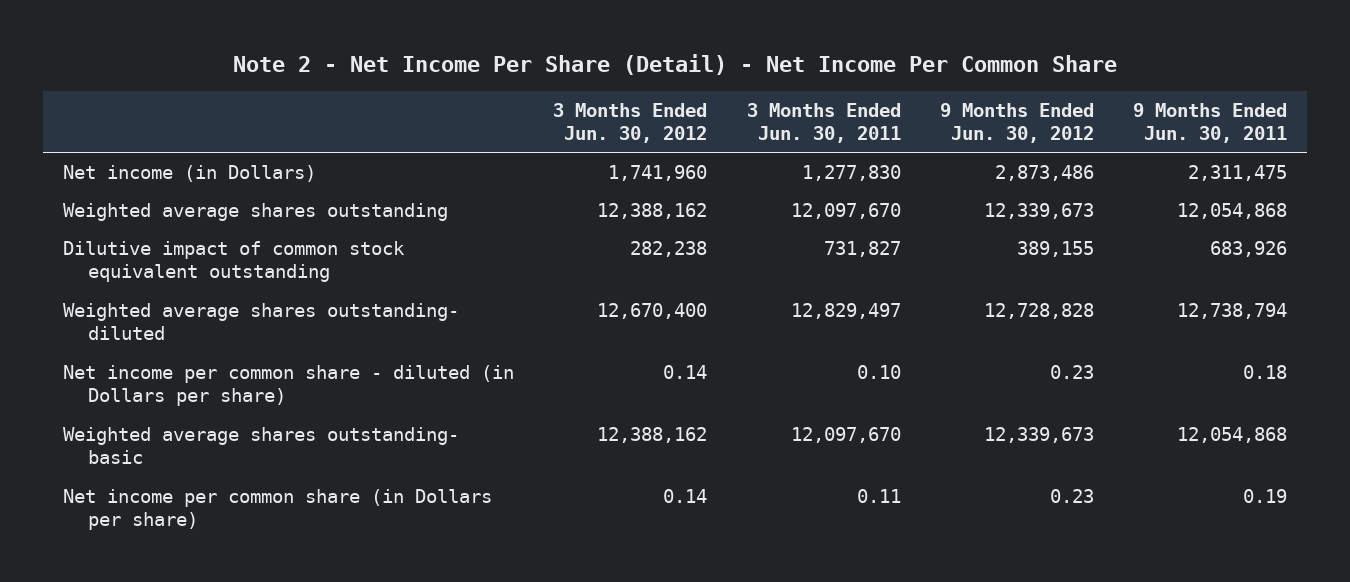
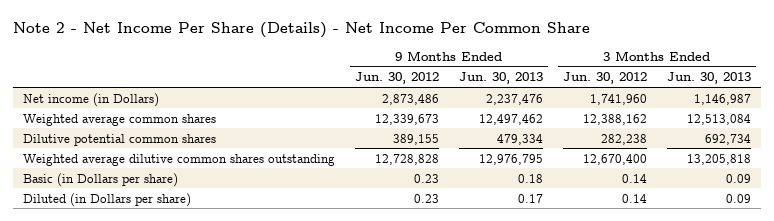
- Note 2 - Net Income Per Share (Detail) - Net Income Per Common Share
+ Note 2 - Net Income Per Share (Details) - Net Income Per Common Share
- | 3 Months Ended Jun. 30, 2012 | 3 Months Ended Jun. 30, 2011 | 9 Months Ended Jun. 30, 2012 | 9 Months Ended Jun. 30, 2011
+ | 9 Months Ended Jun. 30, 2012 | 9 Months Ended Jun. 30, 2013 | 3 Months Ended Jun. 30, 2012 | 3 Months Ended Jun. 30, 2013
- Weighted average shares outstanding | 12,388,162 | 12,097,670 | 12,339,673 | 12,054,868
- Dilutive impact of common stock equivalent outstanding | 282,238 | 731,827 | 389,155 | 683,926
- Weighted average shares outstanding- diluted | 12,670,400 | 12,829,497 | 12,728,828 | 12,738,794
- Net income per common share - diluted (in Dollars per share) | 0.14 | 0.10 | 0.23 | 0.18
- Weighted average shares outstanding- basic | 12,388,162 | 12,097,670 | 12,339,673 | 12,054,868
- Net income per common share (in Dollars per share) | 0.14 | 0.11 | 0.23 | 0.19
+ Weighted average common shares | 12,339,673 | 12,497,462 | 12,388,162 | 12,513,084
+ Dilutive potential common shares | 389,155 | 479,334 | 282,238 | 692,734
+ Weighted average dilutive common shares outstanding | 12,728,828 | 12,976,795 | 12,670,400 | 13,205,818
+ Basic (in Dollars per share) | 0.23 | 0.18 | 0.14 | 0.09
+ Diluted (in Dollars per share) | 0.23 | 0.17 | 0.14 | 0.09

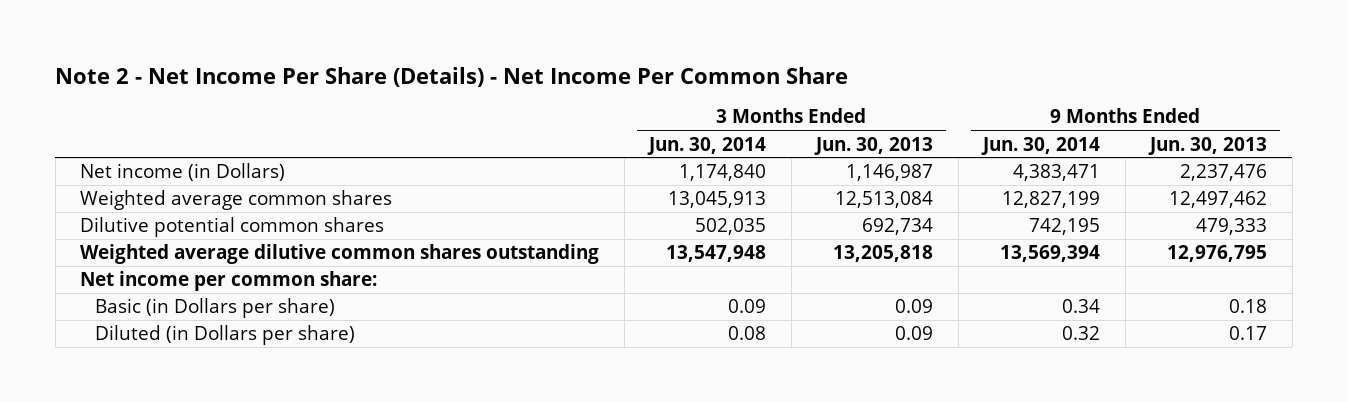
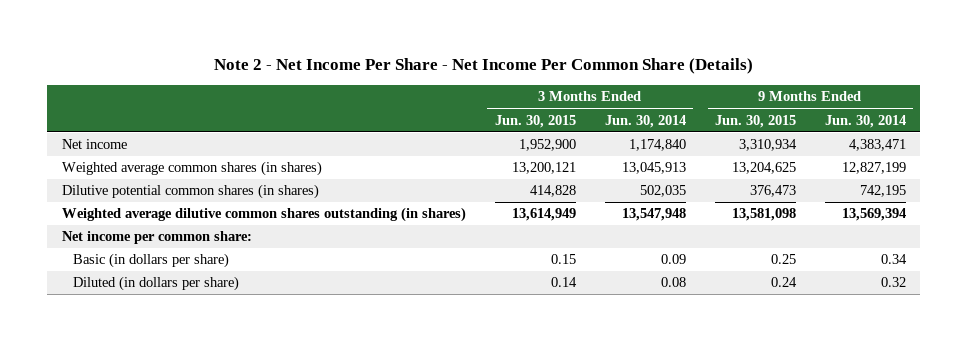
- Note 2 - Net Income Per Share (Details) - Net Income Per Common Share
+ Note 2 - Net Income Per Share - Net Income Per Common Share (Details)
- | 3 Months Ended Jun. 30, 2014 | 3 Months Ended Jun. 30, 2013 | 9 Months Ended Jun. 30, 2014 | 9 Months Ended Jun. 30, 2013
+ | 3 Months Ended Jun. 30, 2015 | 3 Months Ended Jun. 30, 2014 | 9 Months Ended Jun. 30, 2015 | 9 Months Ended Jun. 30, 2014
- Net income (in Dollars) | 1,174,840 | 1,146,987 | 4,383,471 | 2,237,476
- Weighted average common shares | 13,045,913 | 12,513,084 | 12,827,199 | 12,497,462
- Dilutive potential common shares | 502,035 | 692,734 | 742,195 | 479,333
- Weighted average dilutive common shares outstanding | 13,547,948 | 13,205,818 | 13,569,394 | 12,976,795
+ Net income | 1,952,900 | 1,174,840 | 3,310,934 | 4,383,471
+ Weighted average common shares (in shares) | 13,200,121 | 13,045,913 | 13,204,625 | 12,827,199
+ Dilutive potential common shares (in shares) | 414,828 | 502,035 | 376,473 | 742,195
+ Weighted average dilutive common shares outstanding (in shares) | 13,614,949 | 13,547,948 | 13,581,098 | 13,569,394
- Basic (in Dollars per share) | 0.09 | 0.09 | 0.34 | 0.18
- Diluted (in Dollars per share) | 0.08 | 0.09 | 0.32 | 0.17
+ Basic (in dollars per share) | 0.15 | 0.09 | 0.25 | 0.34
+ Diluted (in dollars per share) | 0.14 | 0.08 | 0.24 | 0.32

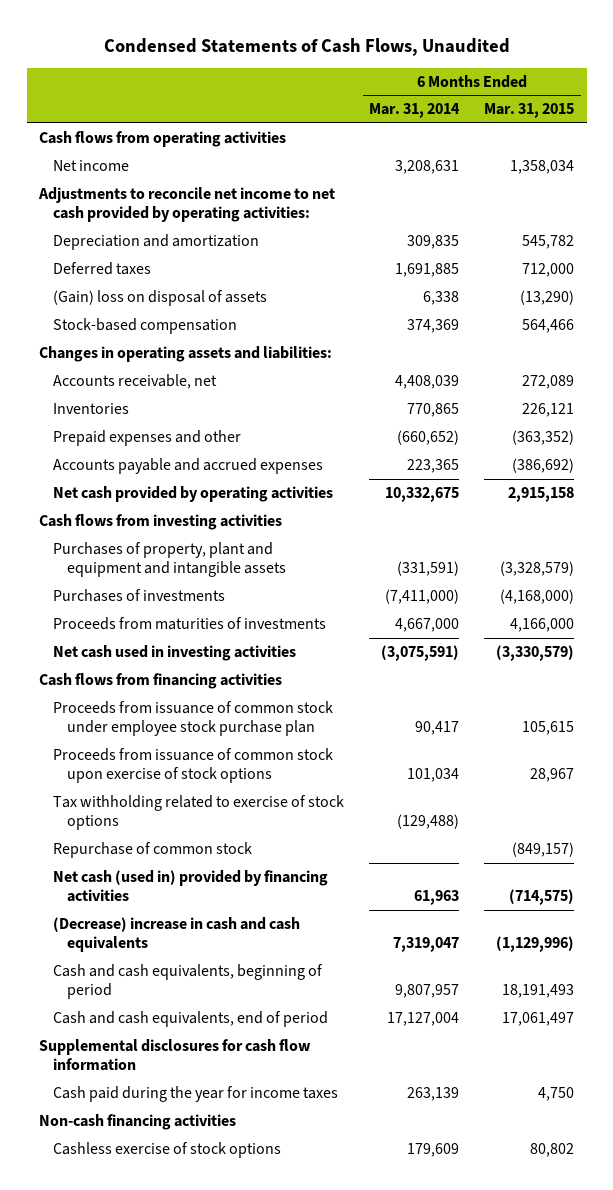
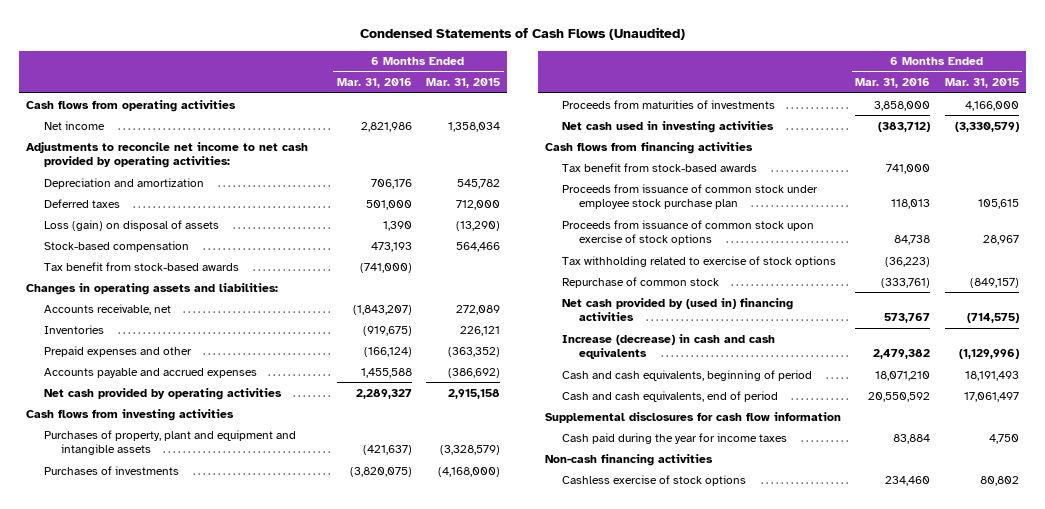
- Condensed Statements of Cash Flows, Unaudited
+ Condensed Statements of Cash Flows (Unaudited)
- | 6 Months Ended Mar. 31, 2014 | 6 Months Ended Mar. 31, 2015
+ | 6 Months Ended Mar. 31, 2016 | 6 Months Ended Mar. 31, 2015
- (Gain) loss on disposal of assets | 6,338 | (13,290)
+ Loss (gain) on disposal of assets | 1,390 | (13,290)
+ Tax benefit from stock-based awards | (741,000) |
+ Tax benefit from stock-based awards | 741,000 |
- Net cash (used in) provided by financing activities | 61,963 | (714,575)
- (Decrease) increase in cash and cash equivalents | 7,319,047 | (1,129,996)
+ Net cash provided by (used in) financing activities | 573,767 | (714,575)
+ Increase (decrease) in cash and cash equivalents | 2,479,382 | (1,129,996)

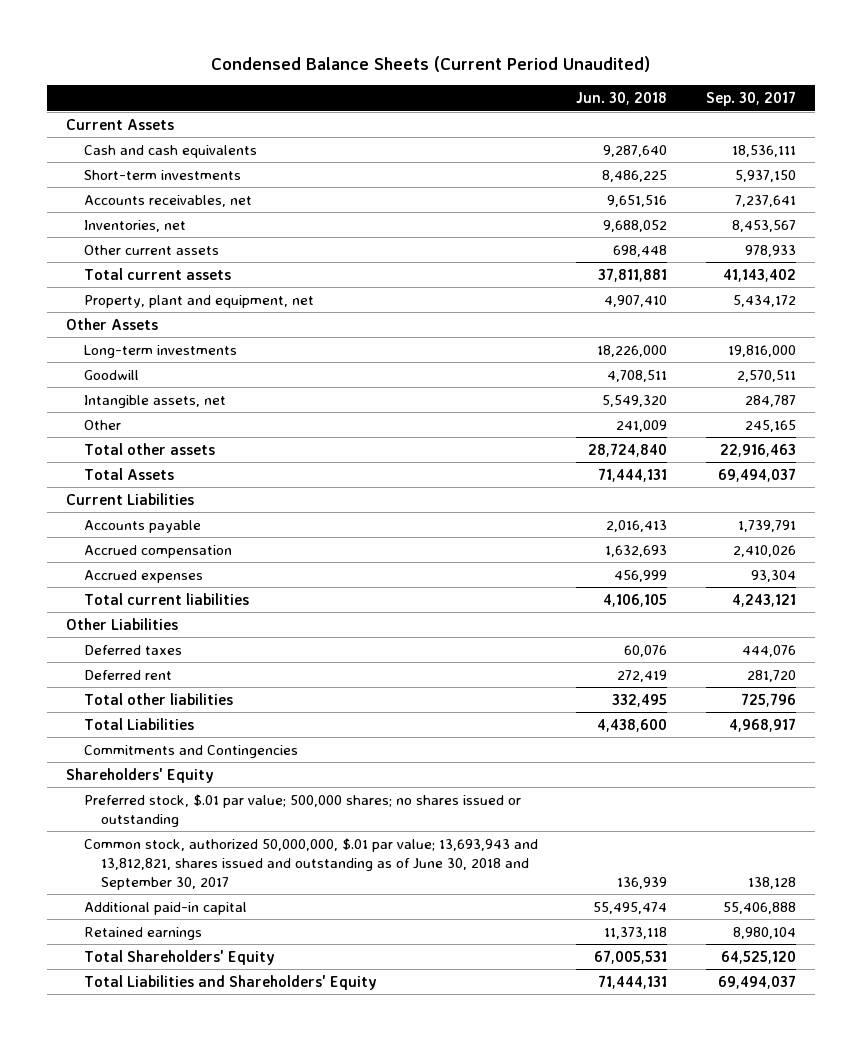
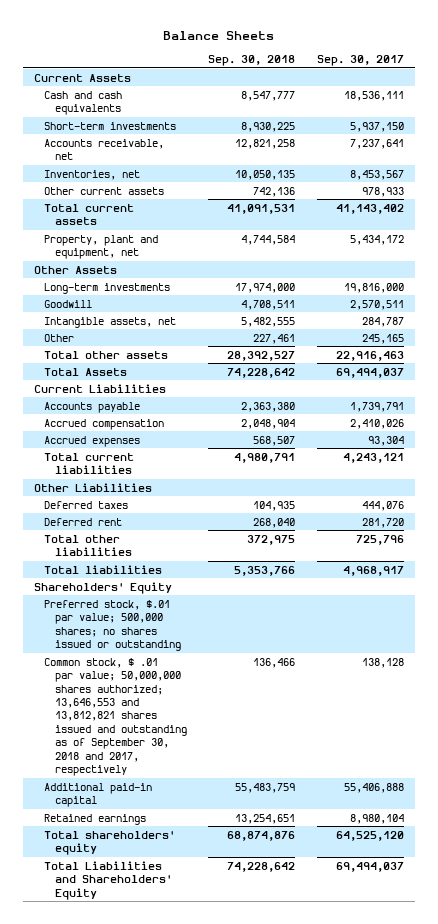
- Condensed Balance Sheets (Current Period Unaudited)
+ Balance Sheets
- | Jun. 30, 2018 | Sep. 30, 2017
+ | Sep. 30, 2018 | Sep. 30, 2017
- Accounts receivables, net | 9,651,516 | 7,237,641
+ Accounts receivable, net | 12,821,258 | 7,237,641
- Total Liabilities | 4,438,600 | 4,968,917
- Commitments and Contingencies
+ Total liabilities | 5,353,766 | 4,968,917
- Common stock, authorized 50,000,000, $.01 par value; 13,693,943 and 13,812,821, shares issued and outstanding as of June 30, 2018 and September 30, 2017 | 136,939 | 138,128
+ Common stock, $ .01 par value; 50,000,000 shares authorized; 13,646,553 and 13,812,821 shares issued and outstanding as of September 30, 2018 and 2017, respectively | 136,466 | 138,128
- Total Shareholders' Equity | 67,005,531 | 64,525,120
+ Total shareholders' equity | 68,874,876 | 64,525,120

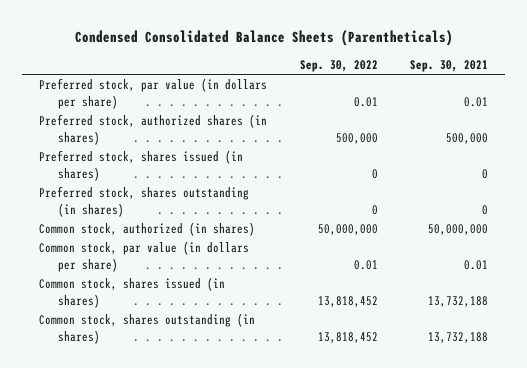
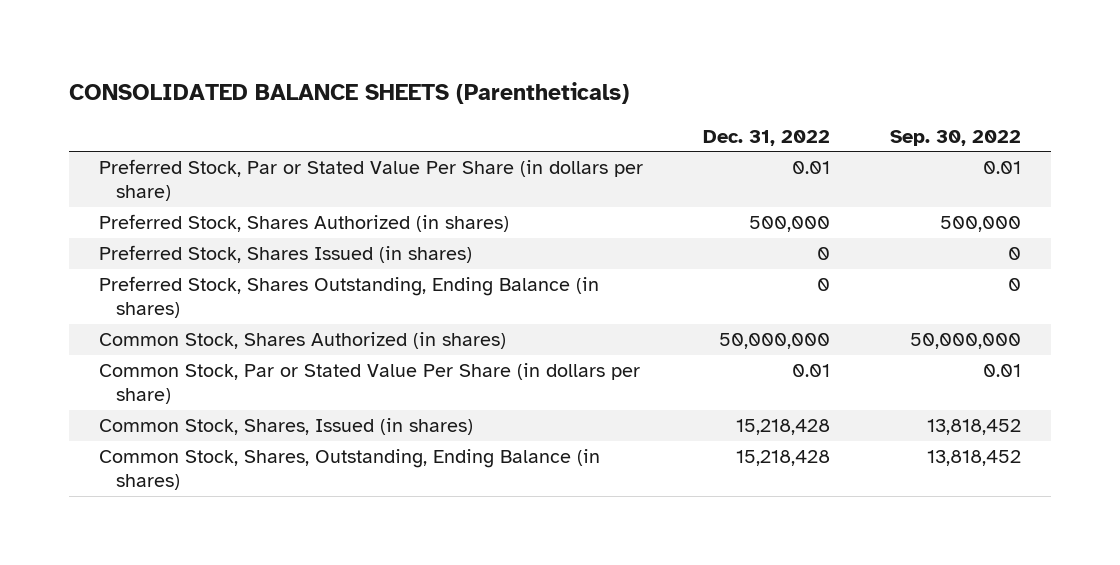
- Condensed Consolidated Balance Sheets (Parentheticals)
+ CONSOLIDATED BALANCE SHEETS (Parentheticals)
- | Sep. 30, 2022 | Sep. 30, 2021
+ | Dec. 31, 2022 | Sep. 30, 2022
- Preferred stock, par value (in dollars per share) | 0.01 | 0.01
- Preferred stock, authorized shares (in shares) | 500,000 | 500,000
- Preferred stock, shares issued (in shares) | 0 | 0
- Preferred stock, shares outstanding (in shares) | 0 | 0
- Common stock, authorized (in shares) | 50,000,000 | 50,000,000
- Common stock, par value (in dollars per share) | 0.01 | 0.01
- Common stock, shares issued (in shares) | 13,818,452 | 13,732,188
- Common stock, shares outstanding (in shares) | 13,818,452 | 13,732,188
+ Preferred Stock, Par or Stated Value Per Share (in dollars per share) | 0.01 | 0.01
+ Preferred Stock, Shares Authorized (in shares) | 500,000 | 500,000
+ Preferred Stock, Shares Issued (in shares) | 0 | 0
+ Preferred Stock, Shares Outstanding, Ending Balance (in shares) | 0 | 0
+ Common Stock, Shares Authorized (in shares) | 50,000,000 | 50,000,000
+ Common Stock, Par or Stated Value Per Share (in dollars per share) | 0.01 | 0.01
+ Common Stock, Shares, Issued (in shares) | 15,218,428 | 13,818,452
+ Common Stock, Shares, Outstanding, Ending Balance (in shares) | 15,218,428 | 13,818,452

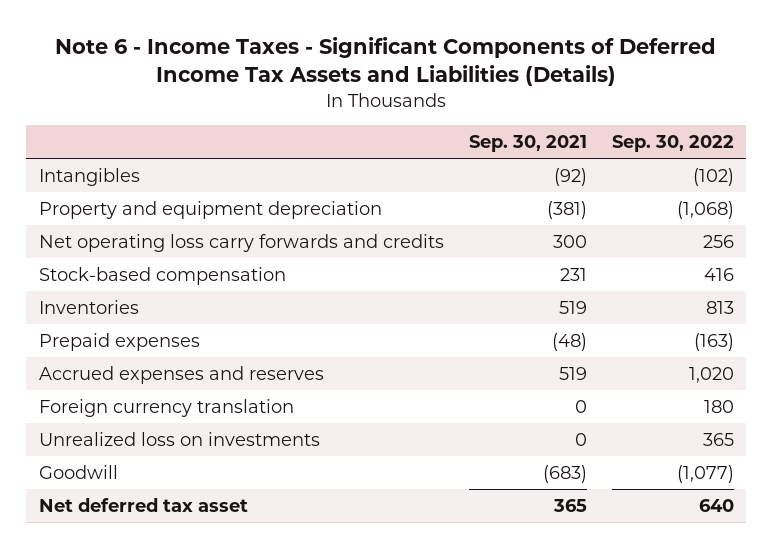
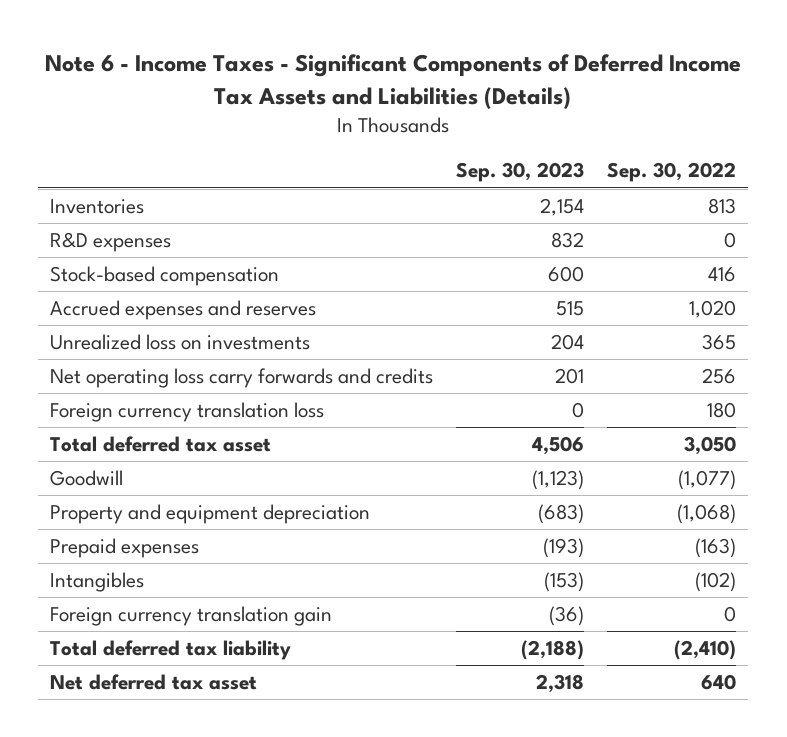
- | Sep. 30, 2021 | Sep. 30, 2022
+ | Sep. 30, 2023 | Sep. 30, 2022
+ R&D expenses | 832 | 0
moved down: Stock-based compensation | 600 | 416
- Foreign currency translation | 0 | 180
moved down: Net operating loss carry forwards and credits | 201 | 256
+ Foreign currency translation loss | 0 | 180
+ Total deferred tax asset | 4,506 | 3,050
moved down: Property and equipment depreciation | (683) | (1,068)
moved down: Prepaid expenses | (193) | (163)
moved down: Intangibles | (153) | (102)
+ Foreign currency translation gain | (36) | 0
+ Total deferred tax liability | (2,188) | (2,410)

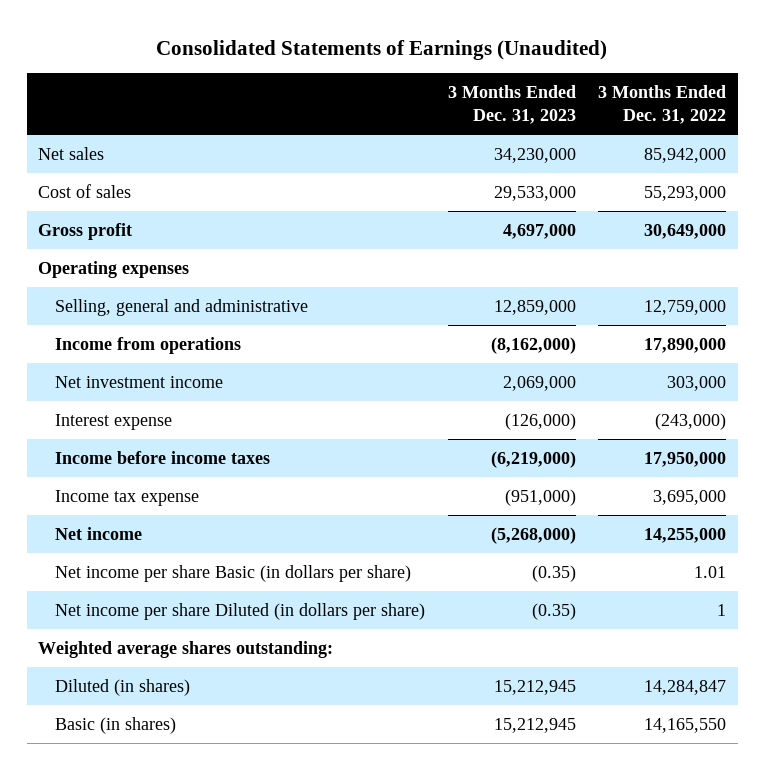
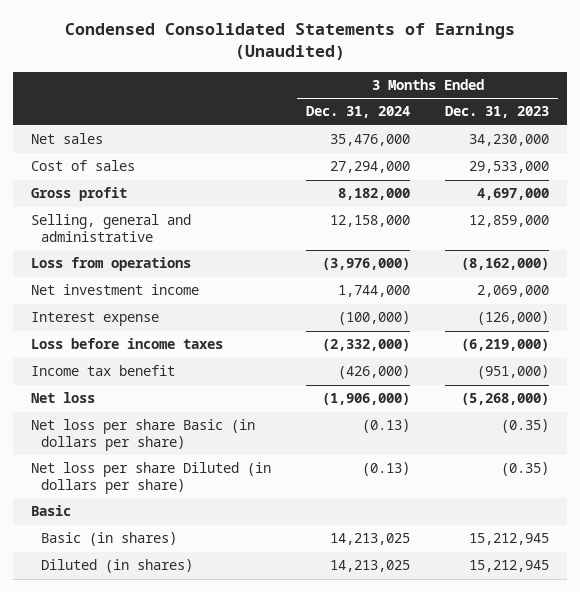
- Consolidated Statements of Earnings (Unaudited)
+ Condensed Consolidated Statements of Earnings (Unaudited)
- | 3 Months Ended Dec. 31, 2023 | 3 Months Ended Dec. 31, 2022
+ | 3 Months Ended Dec. 31, 2024 | 3 Months Ended Dec. 31, 2023
- Operating expenses
- Income from operations | (8,162,000) | 17,890,000
+ Loss from operations | (3,976,000) | (8,162,000)
- Income before income taxes | (6,219,000) | 17,950,000
- Income tax expense | (951,000) | 3,695,000
- Net income | (5,268,000) | 14,255,000
- Net income per share Basic (in dollars per share) | (0.35) | 1.01
- Net income per share Diluted (in dollars per share) | (0.35) | 1
- Weighted average shares outstanding:
+ Loss before income taxes | (2,332,000) | (6,219,000)
+ Income tax benefit | (426,000) | (951,000)
+ Net loss | (1,906,000) | (5,268,000)
+ Net loss per share Basic (in dollars per share) | (0.13) | (0.35)
+ Net loss per share Diluted (in dollars per share) | (0.13) | (0.35)
+ Basic
moved down: Diluted (in shares) | 14,213,025 | 15,212,945

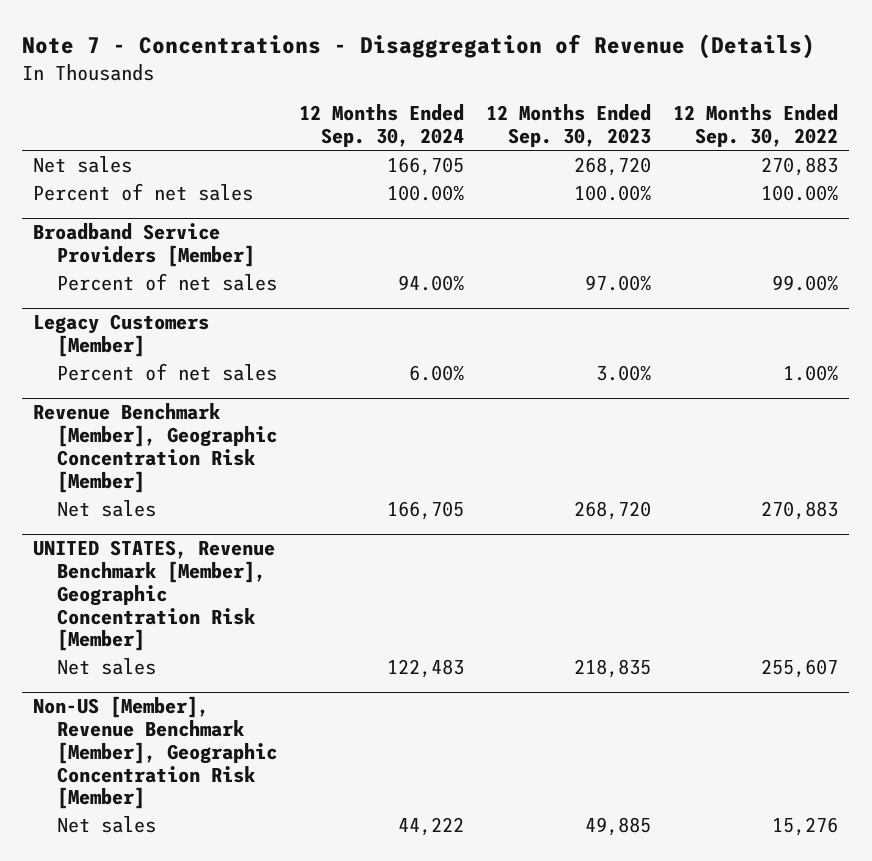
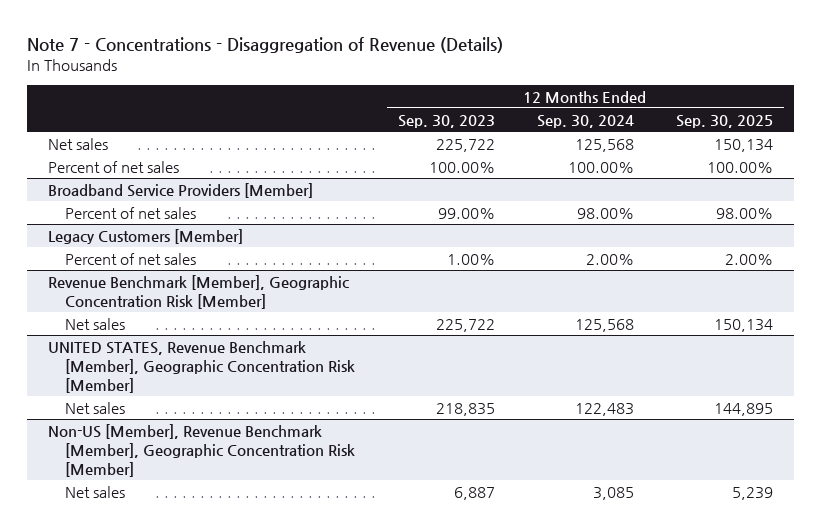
- | 12 Months Ended Sep. 30, 2024 | 12 Months Ended Sep. 30, 2023 | 12 Months Ended Sep. 30, 2022
+ | 12 Months Ended Sep. 30, 2023 | 12 Months Ended Sep. 30, 2024 | 12 Months Ended Sep. 30, 2025
- Net sales | 166,705 | 268,720 | 270,883
+ Net sales | 225,722 | 125,568 | 150,134
@ Broadband Service Providers [Member]
- Percent of net sales | 94.00% | 97.00% | 99.00%
+ Percent of net sales | 99.00% | 98.00% | 98.00%
@ Legacy Customers [Member]
- Percent of net sales | 6.00% | 3.00% | 1.00%
+ Percent of net sales | 1.00% | 2.00% | 2.00%
@ Revenue Benchmark [Member], Geographic Concentration Risk [Member]
- Net sales | 166,705 | 268,720 | 270,883
+ Net sales | 225,722 | 125,568 | 150,134
@ Non-US [Member], Revenue Benchmark [Member], Geographic Concentration Risk [Member]
- Net sales | 44,222 | 49,885 | 15,276
+ Net sales | 6,887 | 3,085 | 5,239

